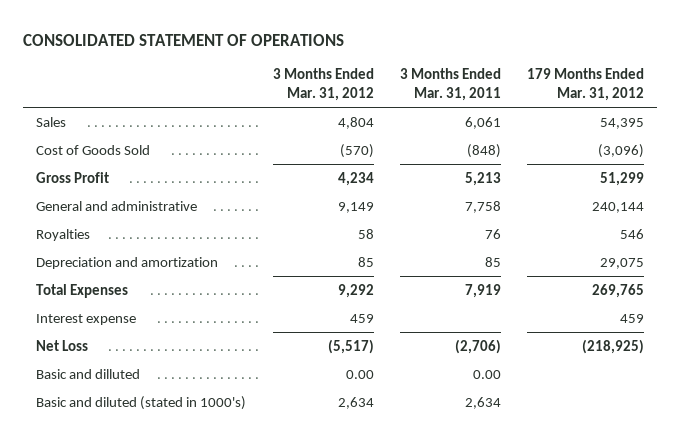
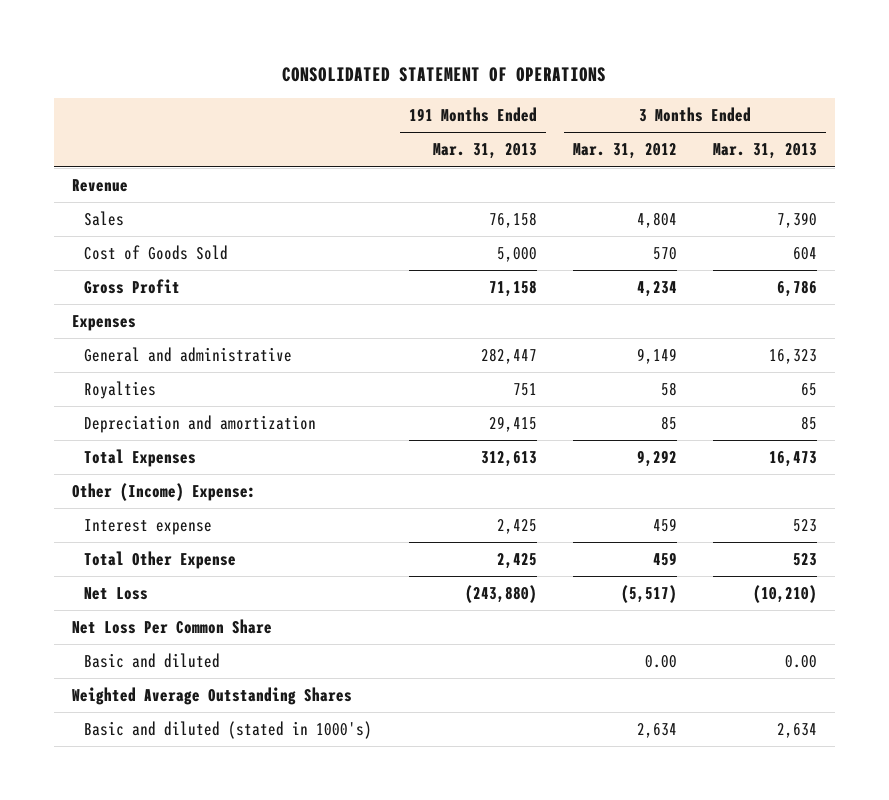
- | 3 Months Ended Mar. 31, 2012 | 3 Months Ended Mar. 31, 2011 | 179 Months Ended Mar. 31, 2012
+ | 191 Months Ended Mar. 31, 2013 | 3 Months Ended Mar. 31, 2012 | 3 Months Ended Mar. 31, 2013
+ Revenue
- Cost of Goods Sold | (570) | (848) | (3,096)
+ Cost of Goods Sold | 5,000 | 570 | 604
+ Expenses
+ Other (Income) Expense:
+ Total Other Expense | 2,425 | 459 | 523
- Basic and dilluted | 0.00 | 0.00 |
+ Net Loss Per Common Share
+ Basic and diluted | | 0.00 | 0.00
+ Weighted Average Outstanding Shares

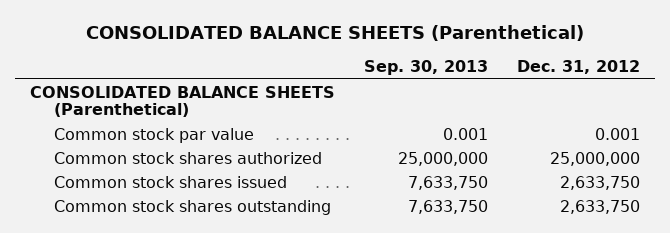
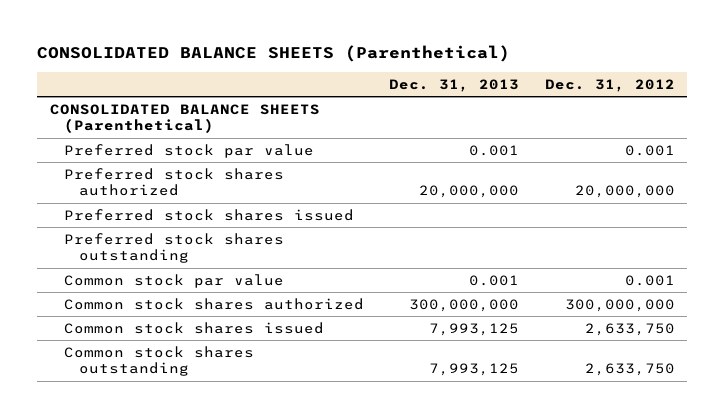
- | Sep. 30, 2013 | Dec. 31, 2012
+ | Dec. 31, 2013 | Dec. 31, 2012
+ Preferred stock par value | 0.001 | 0.001
+ Preferred stock shares authorized | 20,000,000 | 20,000,000
+ Preferred stock shares issued
+ Preferred stock shares outstanding
- Common stock shares authorized | 25,000,000 | 25,000,000
+ Common stock shares authorized | 300,000,000 | 300,000,000

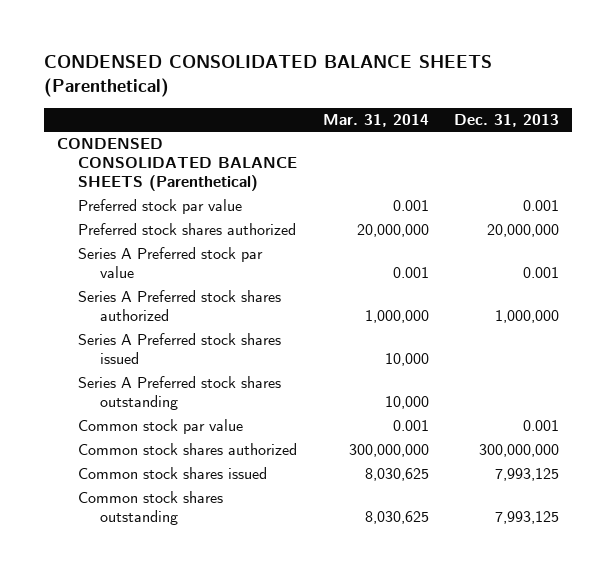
- CONSOLIDATED BALANCE SHEETS (Parenthetical)
+ CONDENSED CONSOLIDATED BALANCE SHEETS (Parenthetical)
- | Dec. 31, 2013 | Dec. 31, 2012
+ | Mar. 31, 2014 | Dec. 31, 2013
- CONSOLIDATED BALANCE SHEETS (Parenthetical)
+ CONDENSED CONSOLIDATED BALANCE SHEETS (Parenthetical)
- Preferred stock shares issued
- Preferred stock shares outstanding
+ Series A Preferred stock par value | 0.001 | 0.001
+ Series A Preferred stock shares authorized | 1,000,000 | 1,000,000
+ Series A Preferred stock shares issued | 10,000 |
+ Series A Preferred stock shares outstanding | 10,000 |

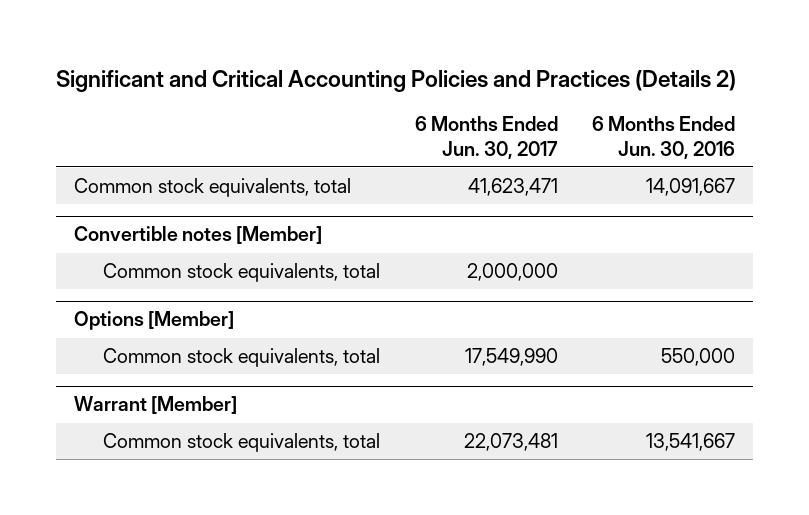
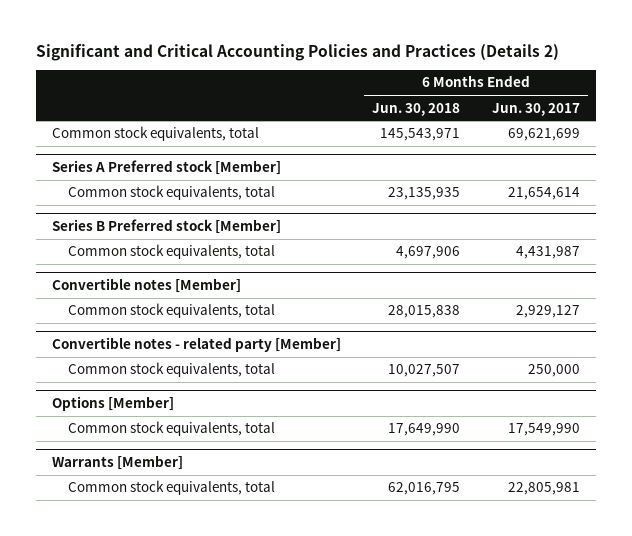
- | 6 Months Ended Jun. 30, 2017 | 6 Months Ended Jun. 30, 2016
+ | 6 Months Ended Jun. 30, 2018 | 6 Months Ended Jun. 30, 2017
- Common stock equivalents, total | 41,623,471 | 14,091,667
+ Common stock equivalents, total | 145,543,971 | 69,621,699
+ Series A Preferred stock [Member]
+ Common stock equivalents, total | 23,135,935 | 21,654,614
+ Series B Preferred stock [Member]
+ Common stock equivalents, total | 4,697,906 | 4,431,987
@ Convertible notes [Member]
- Common stock equivalents, total | 2,000,000 |
+ Common stock equivalents, total | 28,015,838 | 2,929,127
+ Convertible notes - related party [Member]
+ Common stock equivalents, total | 10,027,507 | 250,000
- Warrant [Member]
- Common stock equivalents, total | 22,073,481 | 13,541,667
+ Warrants [Member]
+ Common stock equivalents, total | 62,016,795 | 22,805,981

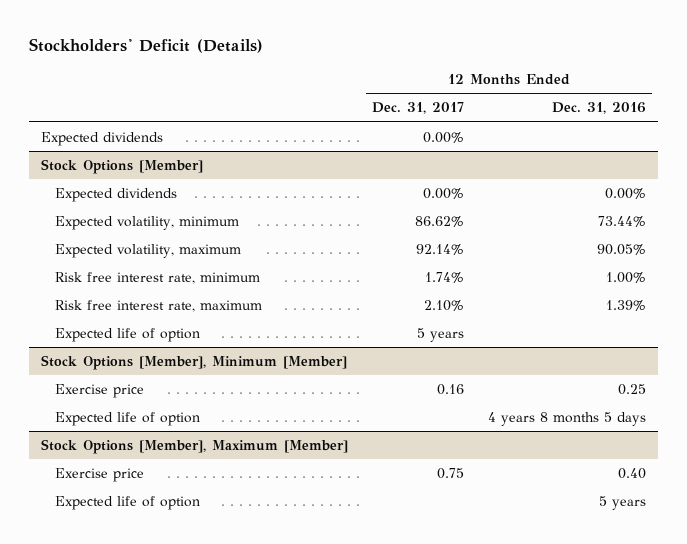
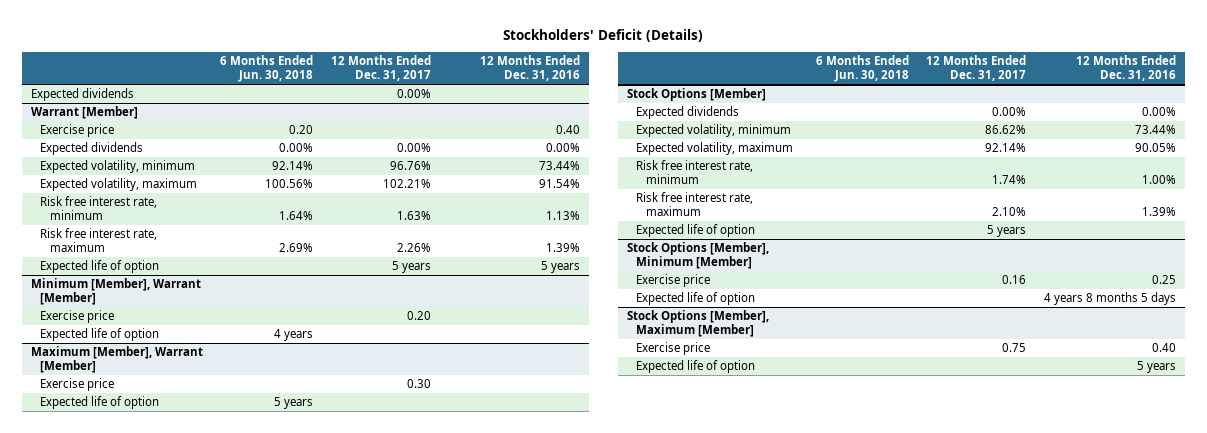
- | 12 Months Ended Dec. 31, 2017 | 12 Months Ended Dec. 31, 2016
+ | 6 Months Ended Jun. 30, 2018 | 12 Months Ended Dec. 31, 2017 | 12 Months Ended Dec. 31, 2016
+ Warrant [Member]
+ Exercise price | 0.20 | | 0.40
+ Expected dividends | 0.00% | 0.00% | 0.00%
+ Expected volatility, minimum | 92.14% | 96.76% | 73.44%
+ Expected volatility, maximum | 100.56% | 102.21% | 91.54%
+ Risk free interest rate, minimum | 1.64% | 1.63% | 1.13%
+ Risk free interest rate, maximum | 2.69% | 2.26% | 1.39%
+ Expected life of option | | 5 years | 5 years
+ Minimum [Member], Warrant [Member]
+ Exercise price | | 0.20 |
+ Expected life of option | 4 years | |
+ Maximum [Member], Warrant [Member]
+ Exercise price | | 0.30 |
+ Expected life of option | 5 years | |

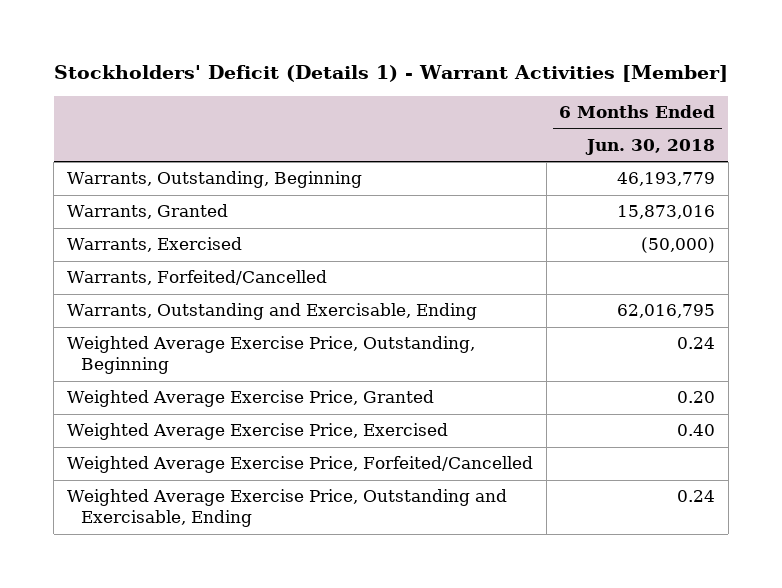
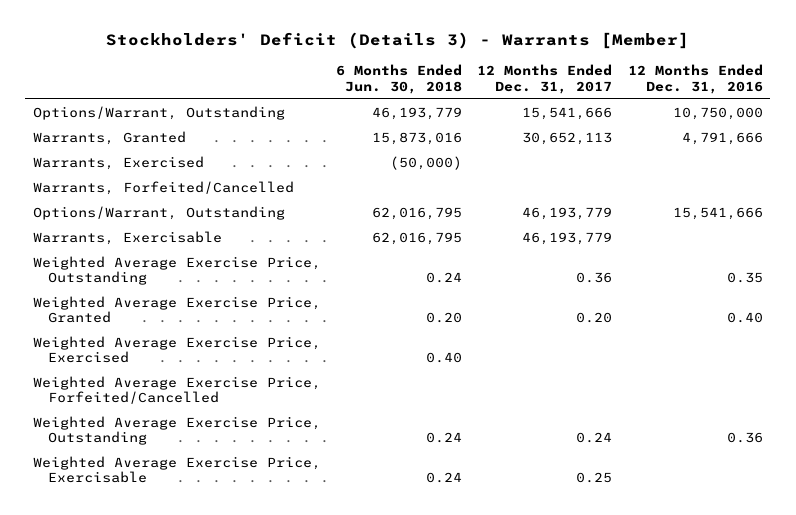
- Stockholders' Deficit (Details 1) - Warrant Activities [Member]
+ Stockholders' Deficit (Details 3) - Warrants [Member]
- | 6 Months Ended Jun. 30, 2018
+ | 6 Months Ended Jun. 30, 2018 | 12 Months Ended Dec. 31, 2017 | 12 Months Ended Dec. 31, 2016
- Warrants, Outstanding, Beginning | 46,193,779
+ Options/Warrant, Outstanding | 46,193,779 | 15,541,666 | 10,750,000
- Warrants, Outstanding and Exercisable, Ending | 62,016,795
- Weighted Average Exercise Price, Outstanding, Beginning | 0.24
+ Options/Warrant, Outstanding | 62,016,795 | 46,193,779 | 15,541,666
+ Warrants, Exercisable | 62,016,795 | 46,193,779 |
+ Weighted Average Exercise Price, Outstanding | 0.24 | 0.36 | 0.35
- Weighted Average Exercise Price, Outstanding and Exercisable, Ending | 0.24
+ Weighted Average Exercise Price, Outstanding | 0.24 | 0.24 | 0.36
+ Weighted Average Exercise Price, Exercisable | 0.24 | 0.25 |

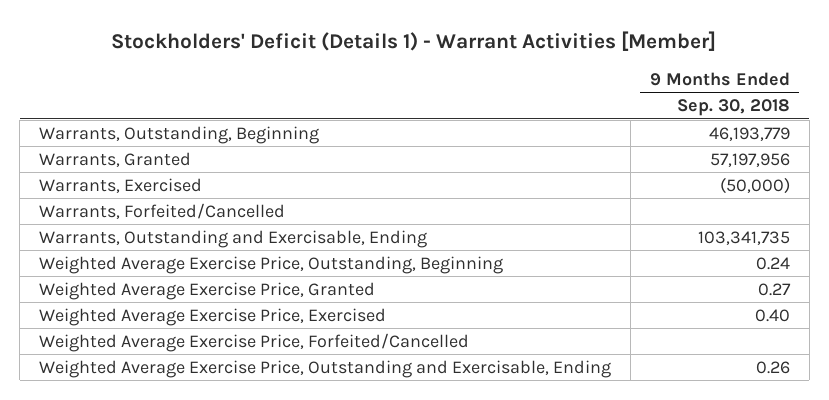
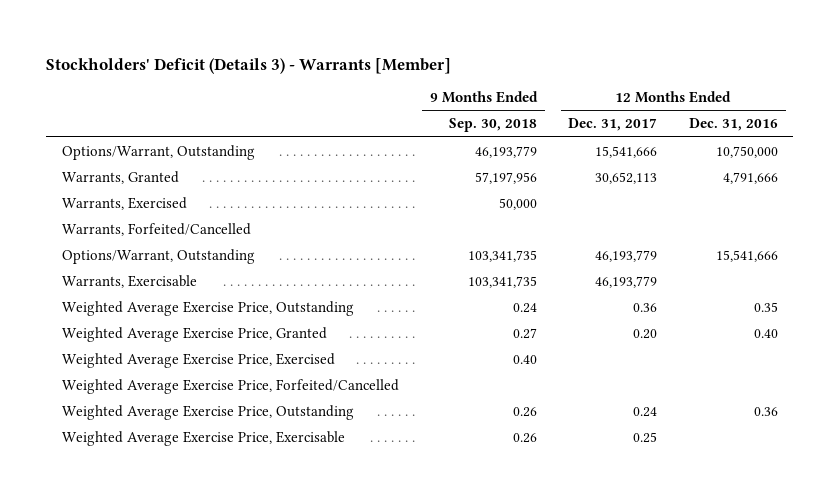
- Stockholders' Deficit (Details 1) - Warrant Activities [Member]
+ Stockholders' Deficit (Details 3) - Warrants [Member]
- | 9 Months Ended Sep. 30, 2018
+ | 9 Months Ended Sep. 30, 2018 | 12 Months Ended Dec. 31, 2017 | 12 Months Ended Dec. 31, 2016
- Warrants, Outstanding, Beginning | 46,193,779
+ Options/Warrant, Outstanding | 46,193,779 | 15,541,666 | 10,750,000
- Warrants, Exercised | (50,000)
+ Warrants, Exercised | 50,000 | |
- Warrants, Outstanding and Exercisable, Ending | 103,341,735
- Weighted Average Exercise Price, Outstanding, Beginning | 0.24
+ Options/Warrant, Outstanding | 103,341,735 | 46,193,779 | 15,541,666
+ Warrants, Exercisable | 103,341,735 | 46,193,779 |
+ Weighted Average Exercise Price, Outstanding | 0.24 | 0.36 | 0.35
- Weighted Average Exercise Price, Outstanding and Exercisable, Ending | 0.26
+ Weighted Average Exercise Price, Outstanding | 0.26 | 0.24 | 0.36
+ Weighted Average Exercise Price, Exercisable | 0.26 | 0.25 |

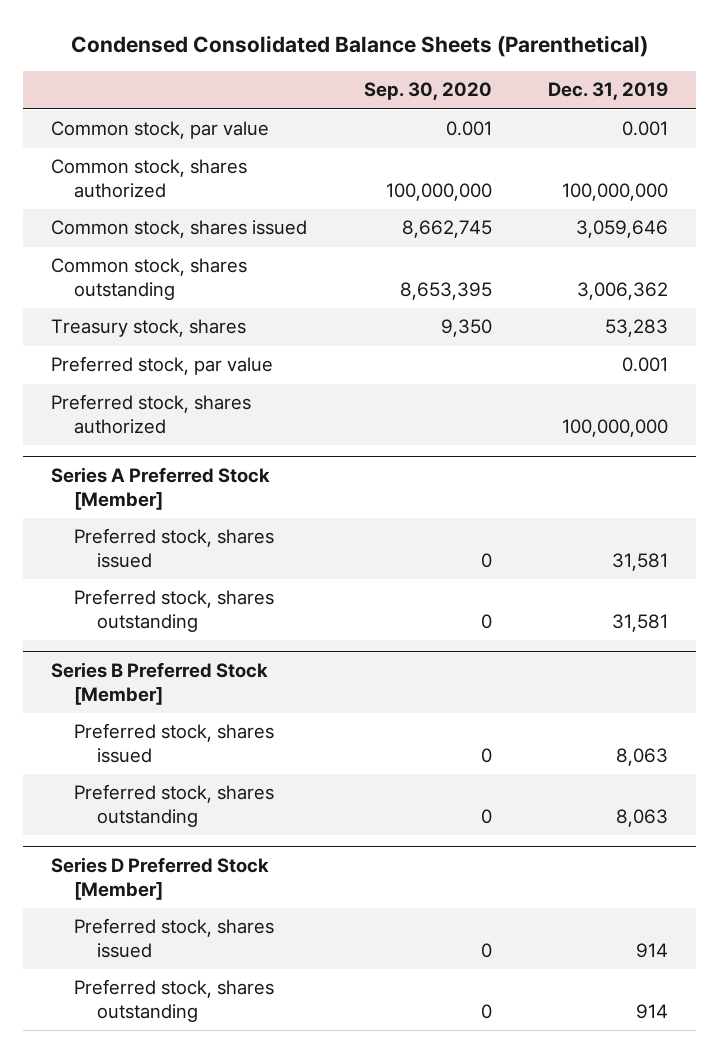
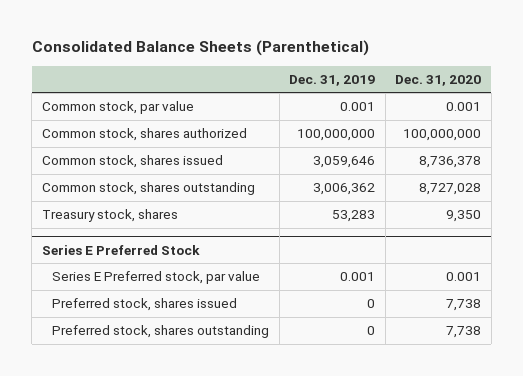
- Condensed Consolidated Balance Sheets (Parenthetical)
+ Consolidated Balance Sheets (Parenthetical)
- | Sep. 30, 2020 | Dec. 31, 2019
+ | Dec. 31, 2019 | Dec. 31, 2020
- Preferred stock, par value | | 0.001
- Preferred stock, shares authorized | | 100,000,000
- Series A Preferred Stock [Member]
- Preferred stock, shares issued | 0 | 31,581
- Preferred stock, shares outstanding | 0 | 31,581
- Series B Preferred Stock [Member]
- Preferred stock, shares issued | 0 | 8,063
- Preferred stock, shares outstanding | 0 | 8,063
- Series D Preferred Stock [Member]
- Preferred stock, shares issued | 0 | 914
- Preferred stock, shares outstanding | 0 | 914
+ Series E Preferred Stock
+ Series E Preferred stock, par value | 0.001 | 0.001
+ Preferred stock, shares issued | 0 | 7,738
+ Preferred stock, shares outstanding | 0 | 7,738

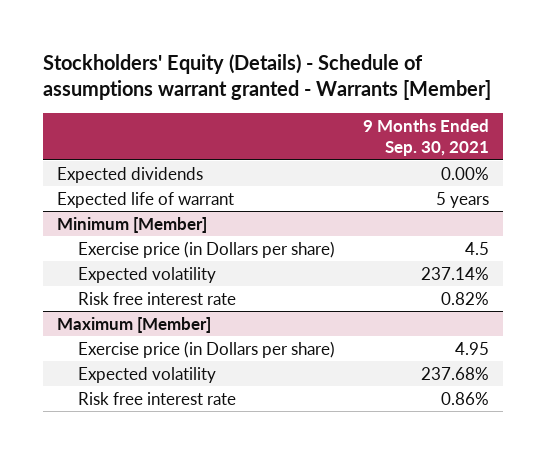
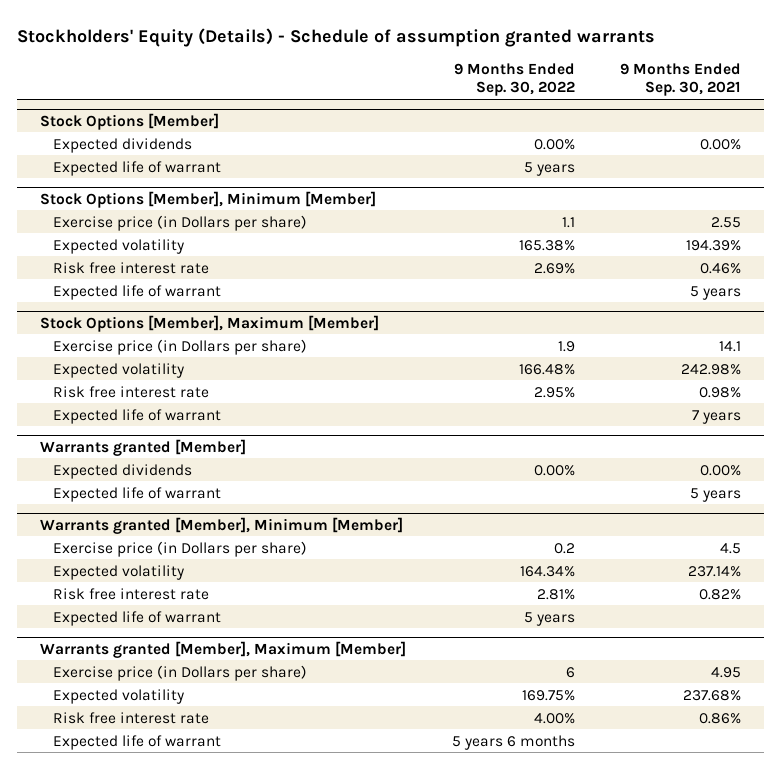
- Stockholders' Equity (Details) - Schedule of assumptions warrant granted - Warrants [Member]
+ Stockholders' Equity (Details) - Schedule of assumption granted warrants
- | 9 Months Ended Sep. 30, 2021
+ | 9 Months Ended Sep. 30, 2022 | 9 Months Ended Sep. 30, 2021
+ Stock Options [Member]
+ Expected life of warrant | 5 years |
+ Stock Options [Member], Minimum [Member]
+ Exercise price (in Dollars per share) | 1.1 | 2.55
+ Expected volatility | 165.38% | 194.39%
+ Risk free interest rate | 2.69% | 0.46%
- Minimum [Member]
+ Stock Options [Member], Maximum [Member]
+ Exercise price (in Dollars per share) | 1.9 | 14.1
+ Expected volatility | 166.48% | 242.98%
+ Risk free interest rate | 2.95% | 0.98%
+ Expected life of warrant | | 7 years
+ Warrants granted [Member]
+ Expected dividends | 0.00% | 0.00%
+ Expected life of warrant | | 5 years
+ Warrants granted [Member], Minimum [Member]
- Maximum [Member]
+ Expected life of warrant | 5 years |
+ Warrants granted [Member], Maximum [Member]
+ Expected life of warrant | 5 years 6 months |

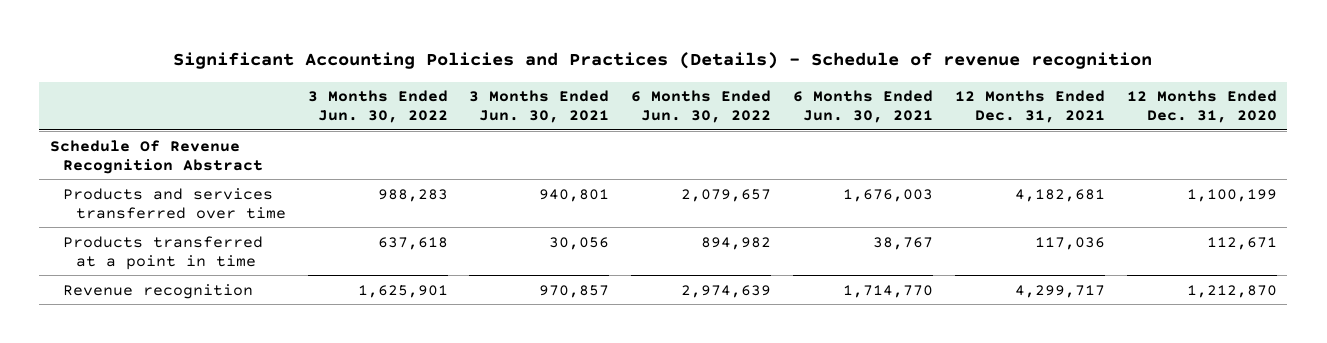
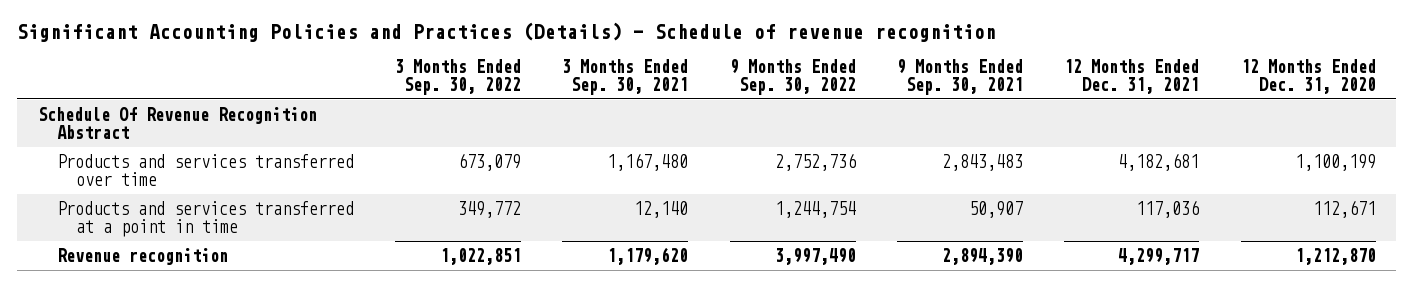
- | 3 Months Ended Jun. 30, 2022 | 3 Months Ended Jun. 30, 2021 | 6 Months Ended Jun. 30, 2022 | 6 Months Ended Jun. 30, 2021 | 12 Months Ended Dec. 31, 2021 | 12 Months Ended Dec. 31, 2020
+ | 3 Months Ended Sep. 30, 2022 | 3 Months Ended Sep. 30, 2021 | 9 Months Ended Sep. 30, 2022 | 9 Months Ended Sep. 30, 2021 | 12 Months Ended Dec. 31, 2021 | 12 Months Ended Dec. 31, 2020
- Products transferred at a point in time | 637,618 | 30,056 | 894,982 | 38,767 | 117,036 | 112,671
+ Products and services transferred at a point in time | 349,772 | 12,140 | 1,244,754 | 50,907 | 117,036 | 112,671

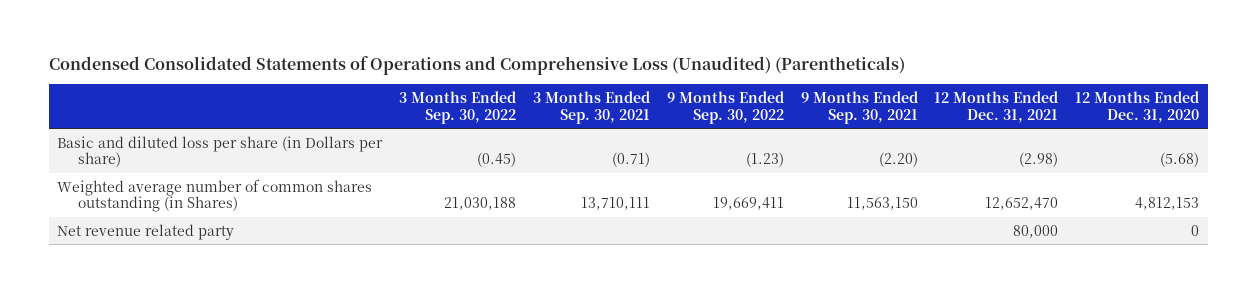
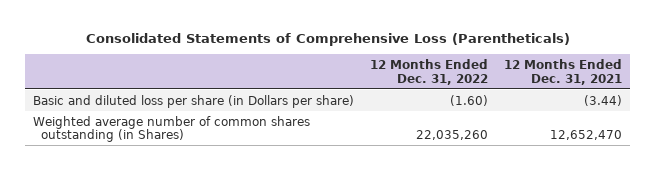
- Condensed Consolidated Statements of Operations and Comprehensive Loss (Unaudited) (Parentheticals)
+ Consolidated Statements of Comprehensive Loss (Parentheticals)
- | 3 Months Ended Sep. 30, 2022 | 3 Months Ended Sep. 30, 2021 | 9 Months Ended Sep. 30, 2022 | 9 Months Ended Sep. 30, 2021 | 12 Months Ended Dec. 31, 2021 | 12 Months Ended Dec. 31, 2020
+ | 12 Months Ended Dec. 31, 2022 | 12 Months Ended Dec. 31, 2021
- Basic and diluted loss per share (in Dollars per share) | (0.45) | (0.71) | (1.23) | (2.20) | (2.98) | (5.68)
+ Basic and diluted loss per share (in Dollars per share) | (1.60) | (3.44)
- Net revenue related party | | | | | 80,000 | 0

